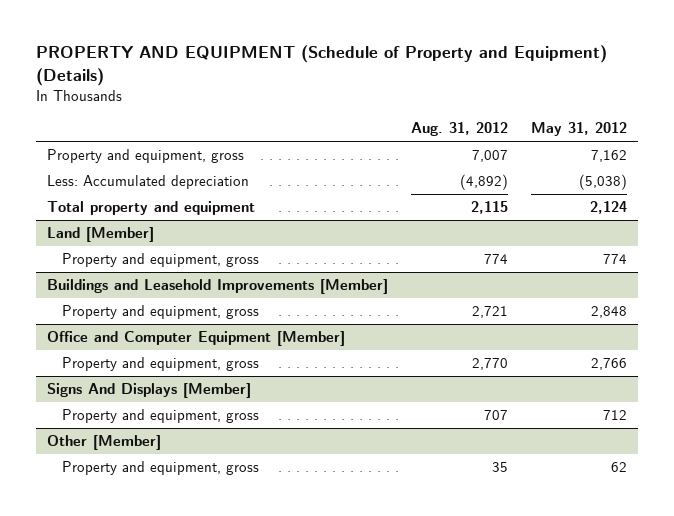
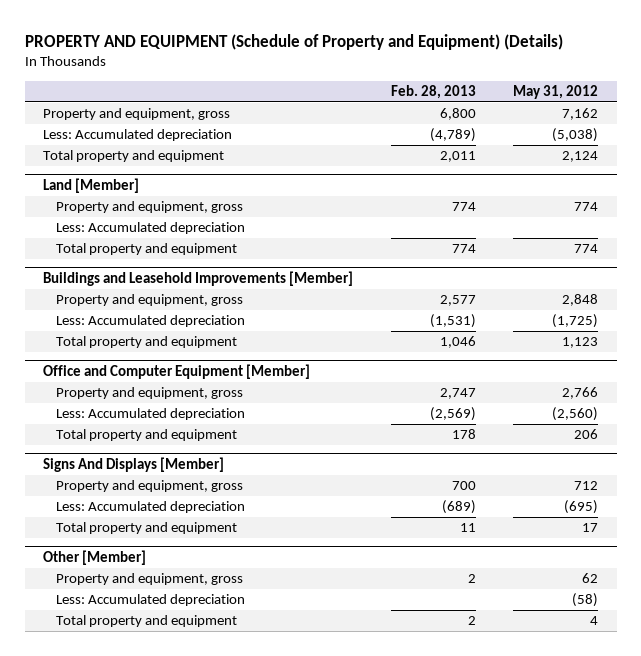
- | Aug. 31, 2012 | May 31, 2012
+ | Feb. 28, 2013 | May 31, 2012
@ Land [Member]
+ Less: Accumulated depreciation
+ Total property and equipment | 774 | 774
@ Buildings and Leasehold Improvements [Member]
+ Less: Accumulated depreciation | (1,531) | (1,725)
+ Total property and equipment | 1,046 | 1,123
@ Office and Computer Equipment [Member]
+ Less: Accumulated depreciation | (2,569) | (2,560)
+ Total property and equipment | 178 | 206
@ Signs And Displays [Member]
+ Less: Accumulated depreciation | (689) | (695)
+ Total property and equipment | 11 | 17
@ Other [Member]
+ Less: Accumulated depreciation | | (58)
+ Total property and equipment | 2 | 4

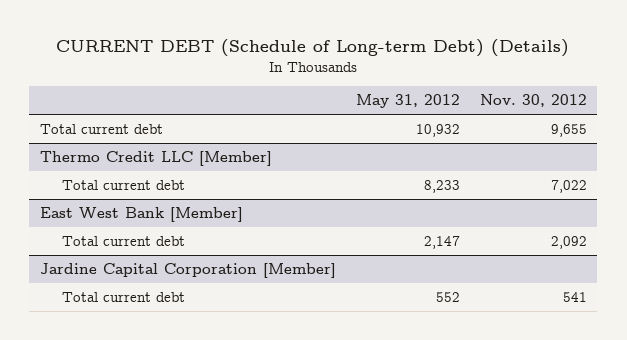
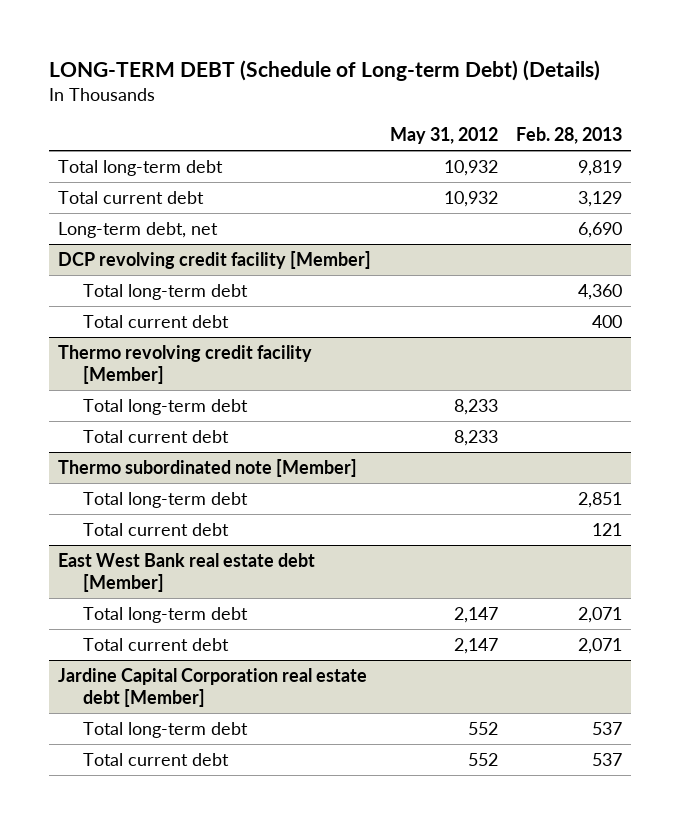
- CURRENT DEBT (Schedule of Long-term Debt) (Details)
+ LONG-TERM DEBT (Schedule of Long-term Debt) (Details)
- | May 31, 2012 | Nov. 30, 2012
+ | May 31, 2012 | Feb. 28, 2013
+ Total long-term debt | 10,932 | 9,819
- Thermo Credit LLC [Member]
+ Long-term debt, net | | 6,690
+ DCP revolving credit facility [Member]
+ Total long-term debt | | 4,360
+ Total current debt | | 400
+ Thermo revolving credit facility [Member]
+ Total long-term debt | 8,233 |
- East West Bank [Member]
+ Thermo subordinated note [Member]
+ Total long-term debt | | 2,851
+ Total current debt | | 121
+ East West Bank real estate debt [Member]
+ Total long-term debt | 2,147 | 2,071
- Jardine Capital Corporation [Member]
+ Jardine Capital Corporation real estate debt [Member]
+ Total long-term debt | 552 | 537

